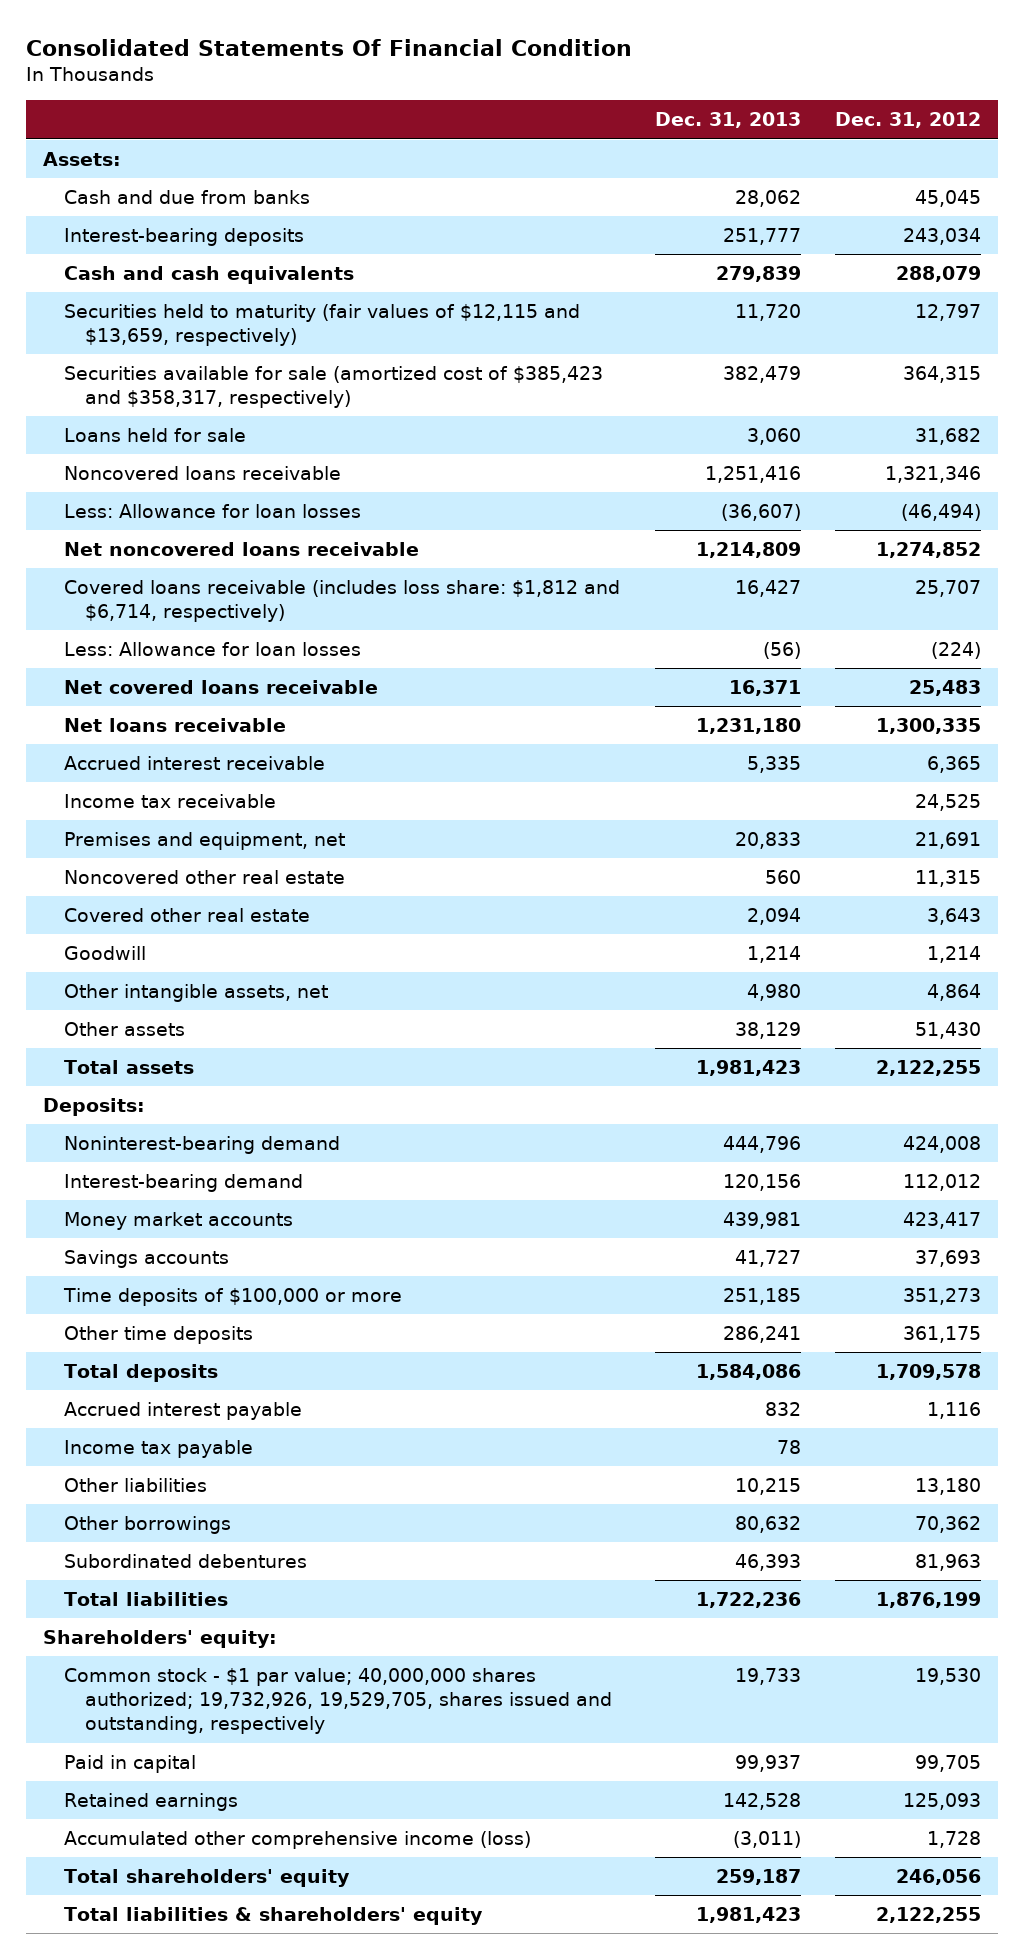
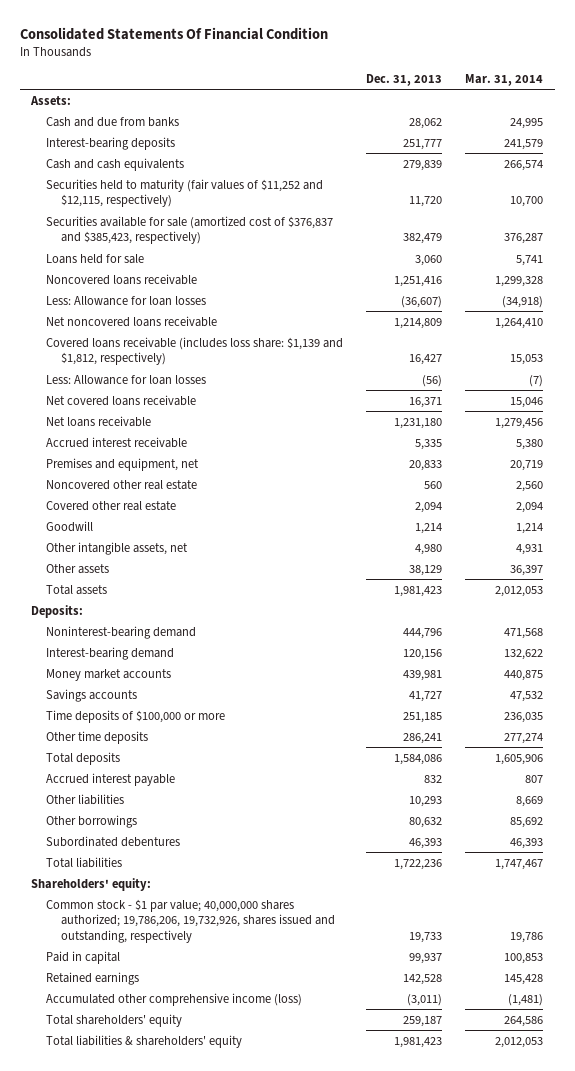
- | Dec. 31, 2013 | Dec. 31, 2012
+ | Dec. 31, 2013 | Mar. 31, 2014
- Securities held to maturity (fair values of $12,115 and $13,659, respectively) | 11,720 | 12,797
- Securities available for sale (amortized cost of $385,423 and $358,317, respectively) | 382,479 | 364,315
+ Securities held to maturity (fair values of $11,252 and $12,115, respectively) | 11,720 | 10,700
+ Securities available for sale (amortized cost of $376,837 and $385,423, respectively) | 382,479 | 376,287
- Covered loans receivable (includes loss share: $1,812 and $6,714, respectively) | 16,427 | 25,707
+ Covered loans receivable (includes loss share: $1,139 and $1,812, respectively) | 16,427 | 15,053
- Income tax receivable | | 24,525
- Income tax payable | 78 |
- Other liabilities | 10,215 | 13,180
+ Other liabilities | 10,293 | 8,669
- Common stock - $1 par value; 40,000,000 shares authorized; 19,732,926, 19,529,705, shares issued and outstanding, respectively | 19,733 | 19,530
+ Common stock - $1 par value; 40,000,000 shares authorized; 19,786,206, 19,732,926, shares issued and outstanding, respectively | 19,733 | 19,786

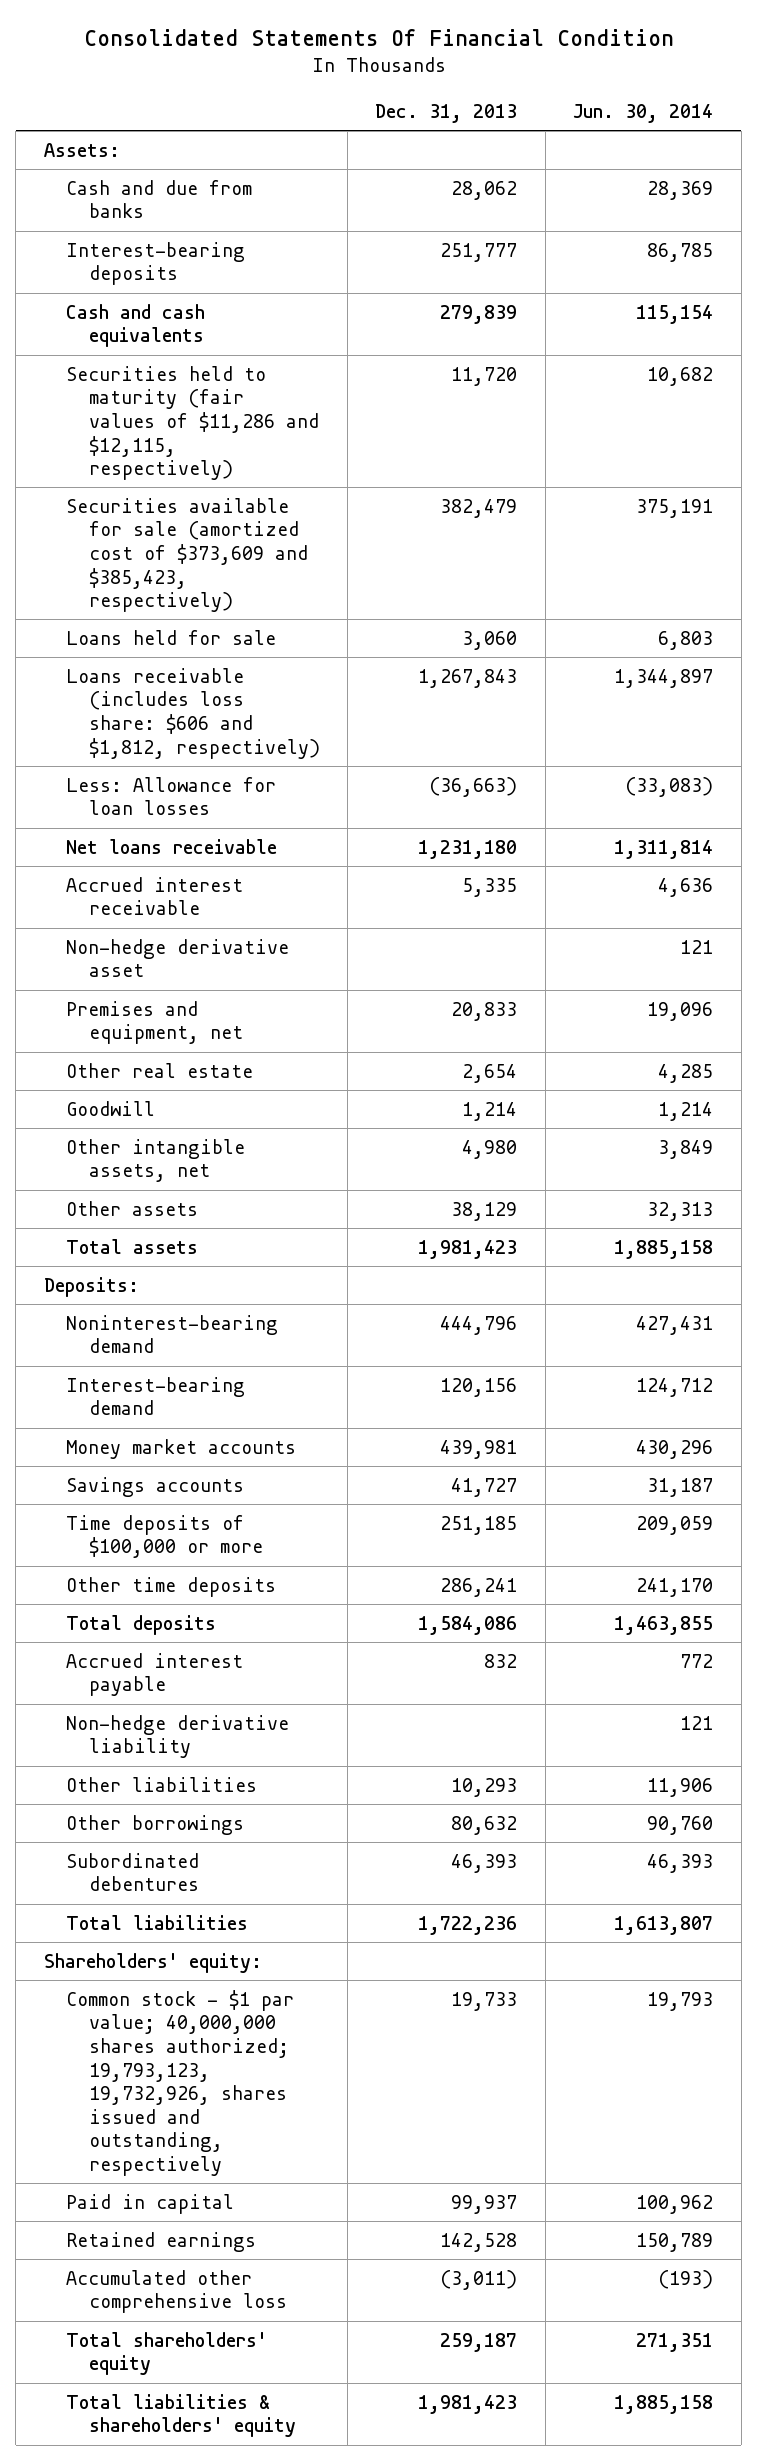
- | Dec. 31, 2013 | Mar. 31, 2014
+ | Dec. 31, 2013 | Jun. 30, 2014
- Securities held to maturity (fair values of $11,252 and $12,115, respectively) | 11,720 | 10,700
- Securities available for sale (amortized cost of $376,837 and $385,423, respectively) | 382,479 | 376,287
+ Securities held to maturity (fair values of $11,286 and $12,115, respectively) | 11,720 | 10,682
+ Securities available for sale (amortized cost of $373,609 and $385,423, respectively) | 382,479 | 375,191
- Noncovered loans receivable | 1,251,416 | 1,299,328
- Less: Allowance for loan losses | (36,607) | (34,918)
- Net noncovered loans receivable | 1,214,809 | 1,264,410
- Covered loans receivable (includes loss share: $1,139 and $1,812, respectively) | 16,427 | 15,053
- Less: Allowance for loan losses | (56) | (7)
- Net covered loans receivable | 16,371 | 15,046
+ Loans receivable (includes loss share: $606 and $1,812, respectively) | 1,267,843 | 1,344,897
+ Less: Allowance for loan losses | (36,663) | (33,083)
+ Non-hedge derivative asset | | 121
- Noncovered other real estate | 560 | 2,560
- Covered other real estate | 2,094 | 2,094
+ Other real estate | 2,654 | 4,285
+ Non-hedge derivative liability | | 121
- Common stock - $1 par value; 40,000,000 shares authorized; 19,786,206, 19,732,926, shares issued and outstanding, respectively | 19,733 | 19,786
+ Common stock - $1 par value; 40,000,000 shares authorized; 19,793,123, 19,732,926, shares issued and outstanding, respectively | 19,733 | 19,793
- Accumulated other comprehensive income (loss) | (3,011) | (1,481)
+ Accumulated other comprehensive loss | (3,011) | (193)

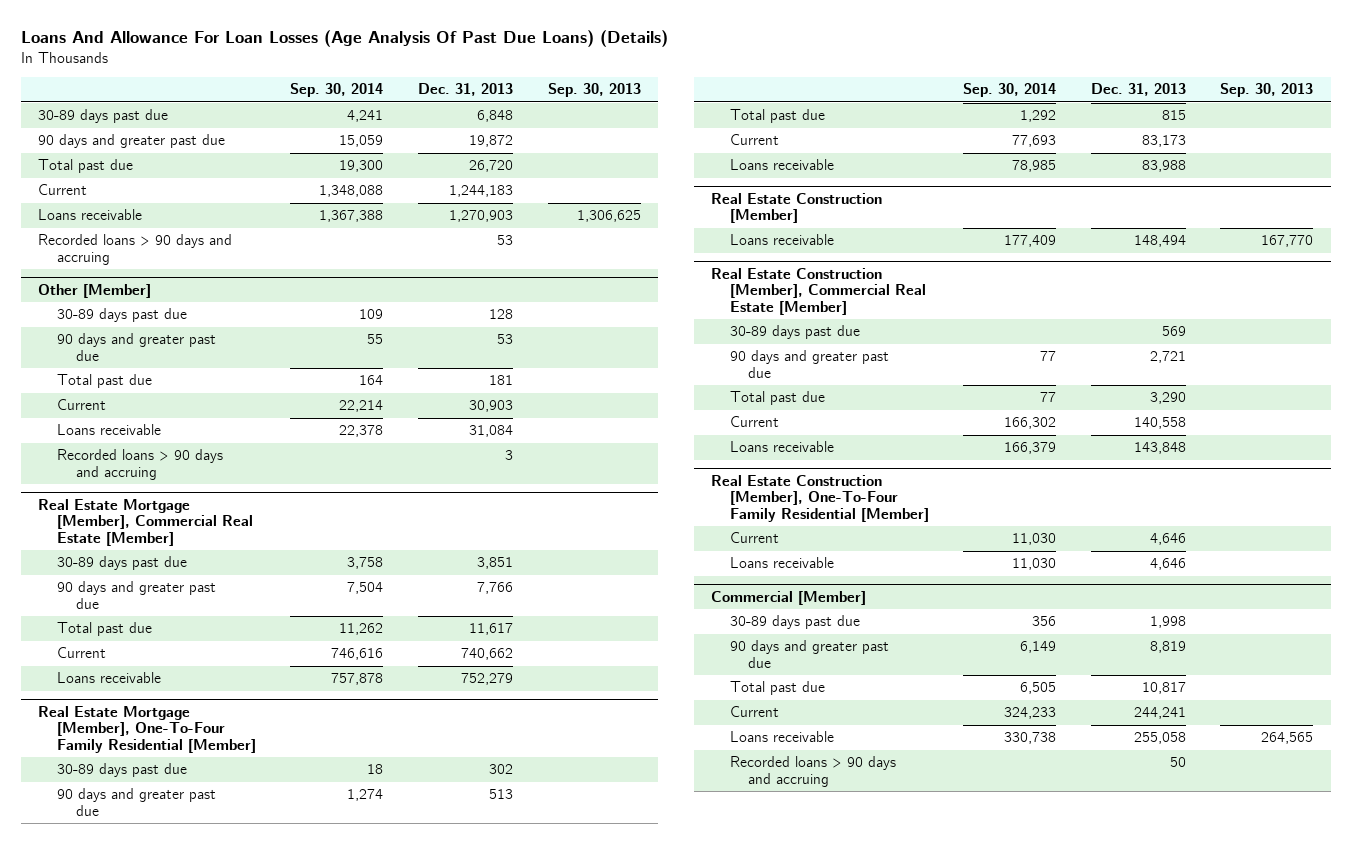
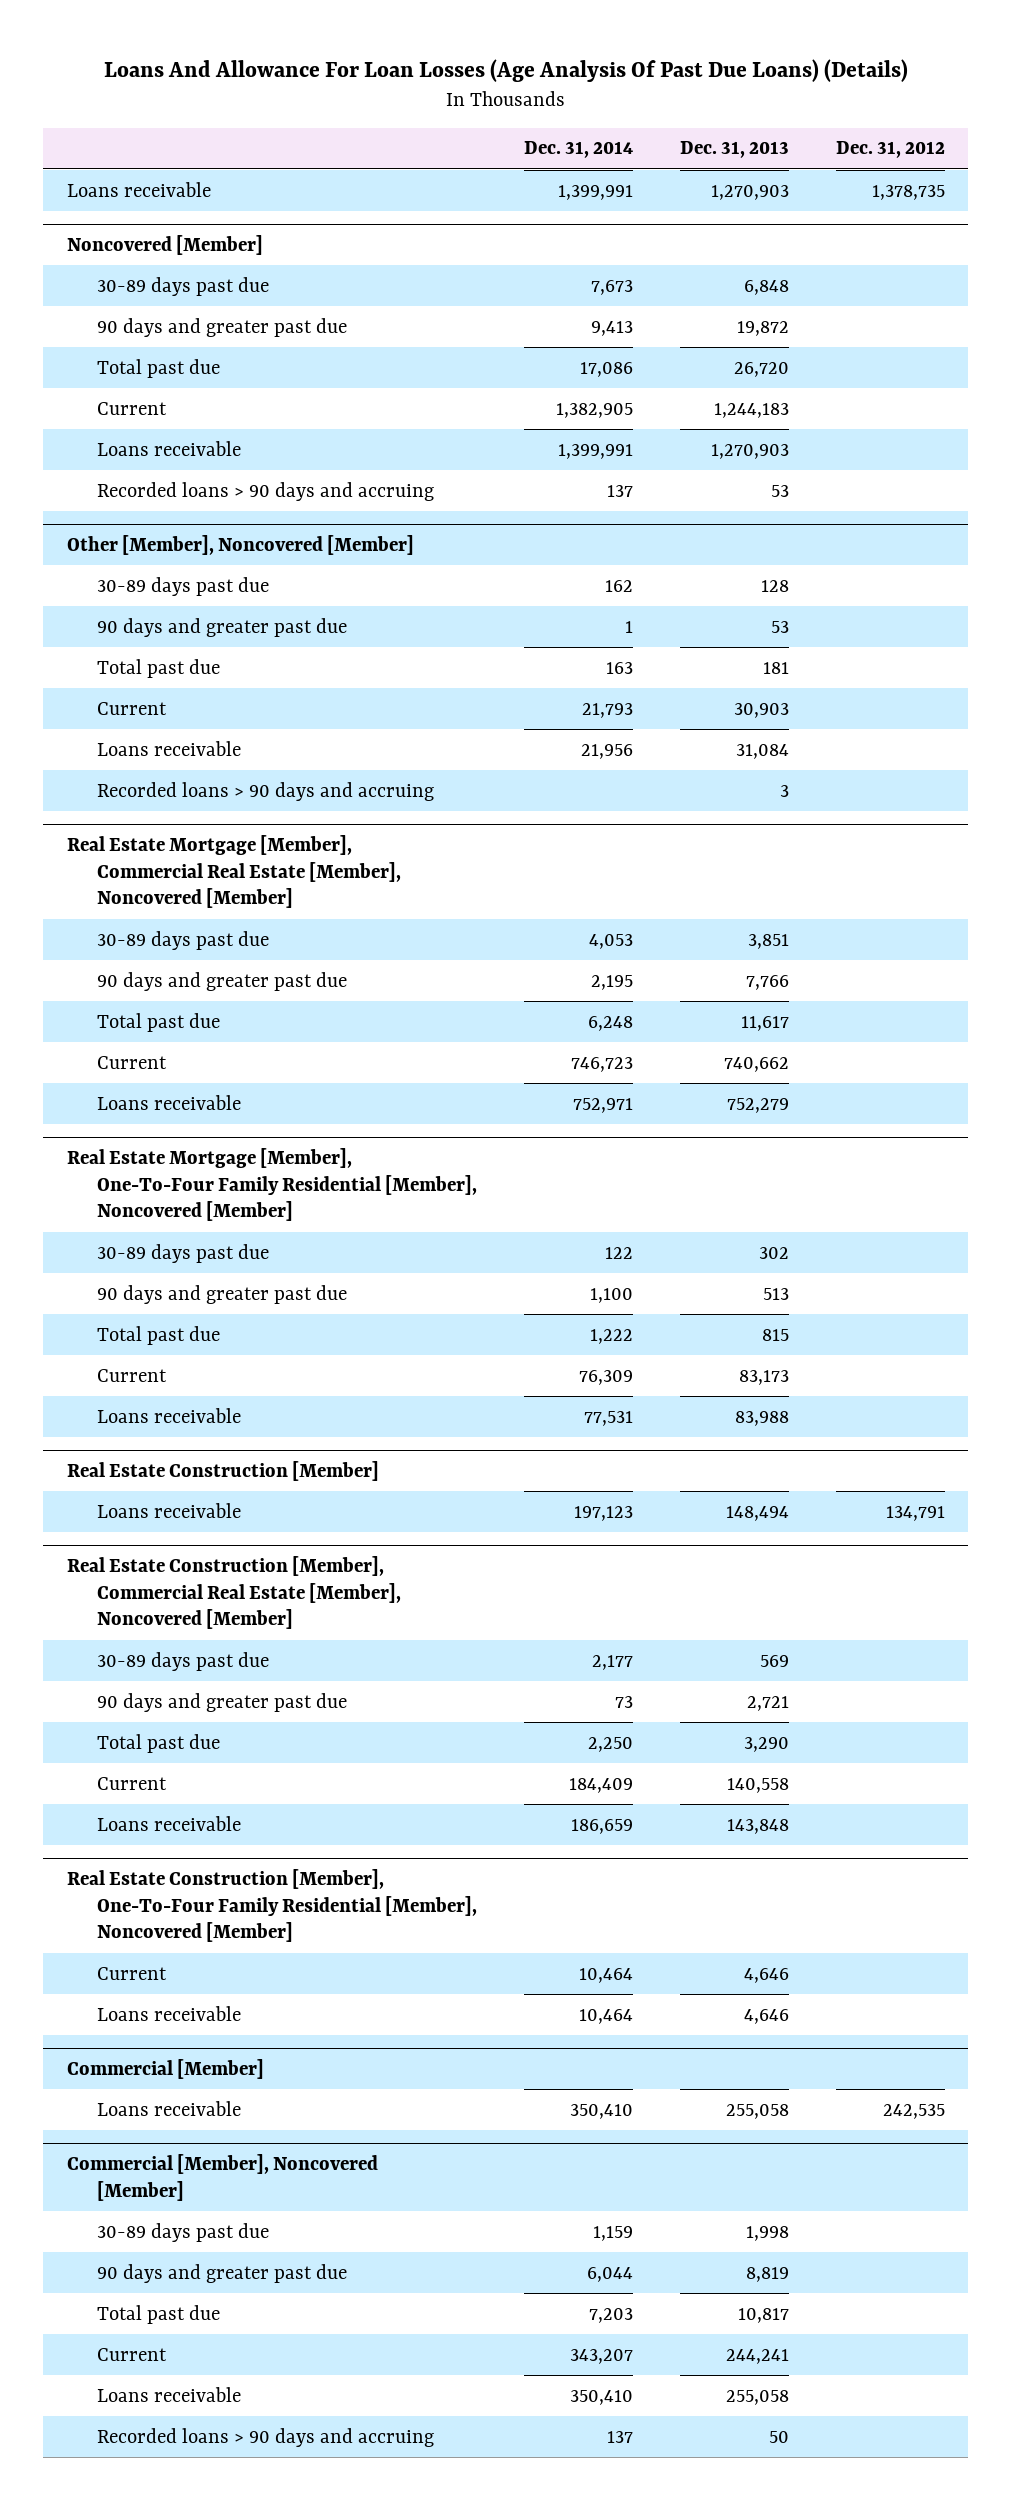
- | Sep. 30, 2014 | Dec. 31, 2013 | Sep. 30, 2013
+ | Dec. 31, 2014 | Dec. 31, 2013 | Dec. 31, 2012
+ Loans receivable | 1,399,991 | 1,270,903 | 1,378,735
+ Noncovered [Member]
- Other [Member]
+ Other [Member], Noncovered [Member]
- Real Estate Mortgage [Member], Commercial Real Estate [Member]
+ Real Estate Mortgage [Member], Commercial Real Estate [Member], Noncovered [Member]
- Real Estate Mortgage [Member], One-To-Four Family Residential [Member]
+ Real Estate Mortgage [Member], One-To-Four Family Residential [Member], Noncovered [Member]
- Real Estate Construction [Member], Commercial Real Estate [Member]
+ Real Estate Construction [Member], Commercial Real Estate [Member], Noncovered [Member]
- Real Estate Construction [Member], One-To-Four Family Residential [Member]
+ Real Estate Construction [Member], One-To-Four Family Residential [Member], Noncovered [Member]
@ Commercial [Member]
+ Loans receivable | 350,410 | 255,058 | 242,535
+ Commercial [Member], Noncovered [Member]

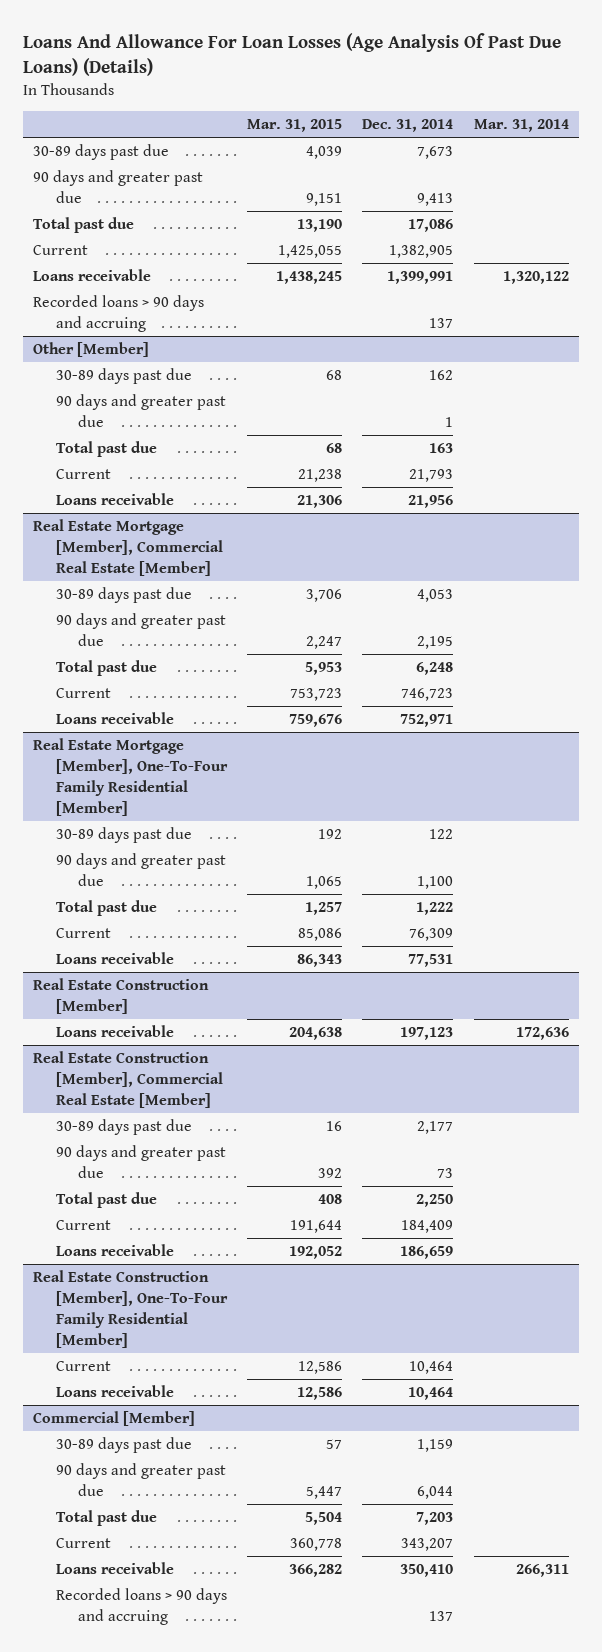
- | Dec. 31, 2014 | Dec. 31, 2013 | Dec. 31, 2012
+ | Mar. 31, 2015 | Dec. 31, 2014 | Mar. 31, 2014
- Loans receivable | 1,399,991 | 1,270,903 | 1,378,735
- Noncovered [Member]
- Other [Member], Noncovered [Member]
+ Other [Member]
- Recorded loans > 90 days and accruing | | 3 |
- Real Estate Mortgage [Member], Commercial Real Estate [Member], Noncovered [Member]
+ Real Estate Mortgage [Member], Commercial Real Estate [Member]
- Real Estate Mortgage [Member], One-To-Four Family Residential [Member], Noncovered [Member]
+ Real Estate Mortgage [Member], One-To-Four Family Residential [Member]
- Real Estate Construction [Member], Commercial Real Estate [Member], Noncovered [Member]
+ Real Estate Construction [Member], Commercial Real Estate [Member]
- Real Estate Construction [Member], One-To-Four Family Residential [Member], Noncovered [Member]
+ Real Estate Construction [Member], One-To-Four Family Residential [Member]
@ Commercial [Member]
- Loans receivable | 350,410 | 255,058 | 242,535
- Commercial [Member], Noncovered [Member]

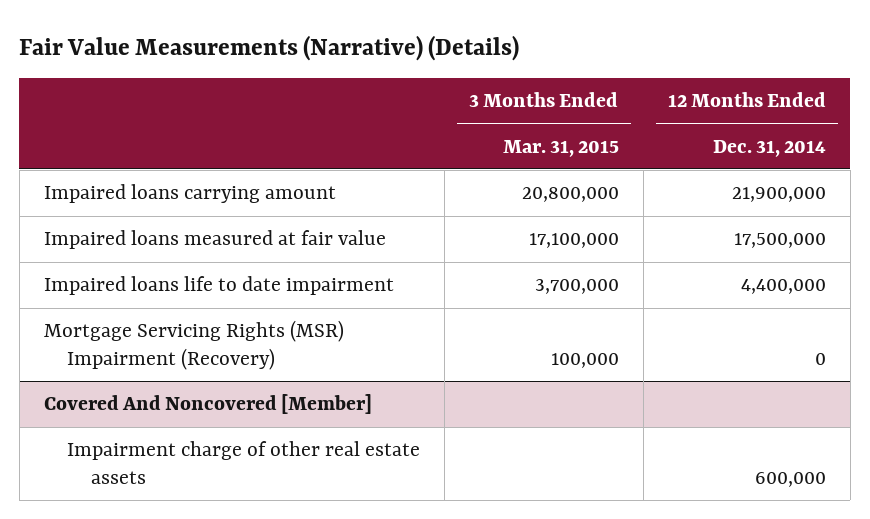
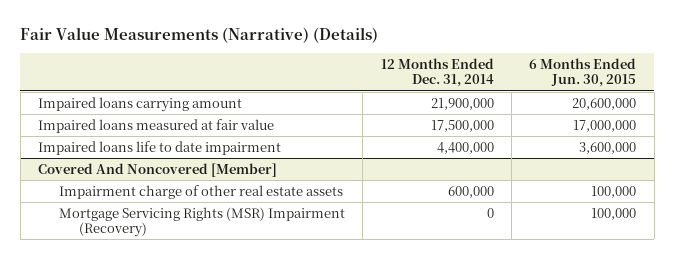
- | 3 Months Ended Mar. 31, 2015 | 12 Months Ended Dec. 31, 2014
+ | 12 Months Ended Dec. 31, 2014 | 6 Months Ended Jun. 30, 2015
- Mortgage Servicing Rights (MSR) Impairment (Recovery) | 100,000 | 0
@ Covered And Noncovered [Member]
+ Mortgage Servicing Rights (MSR) Impairment (Recovery) | 0 | 100,000

